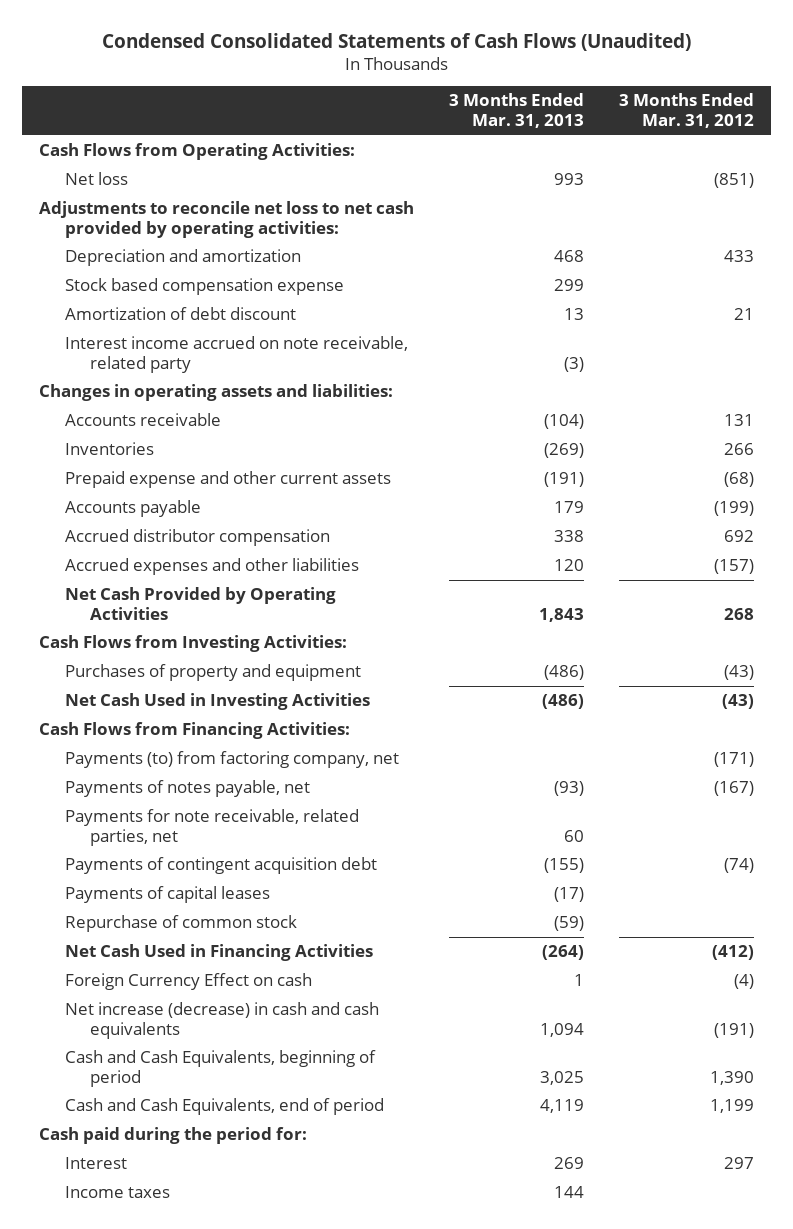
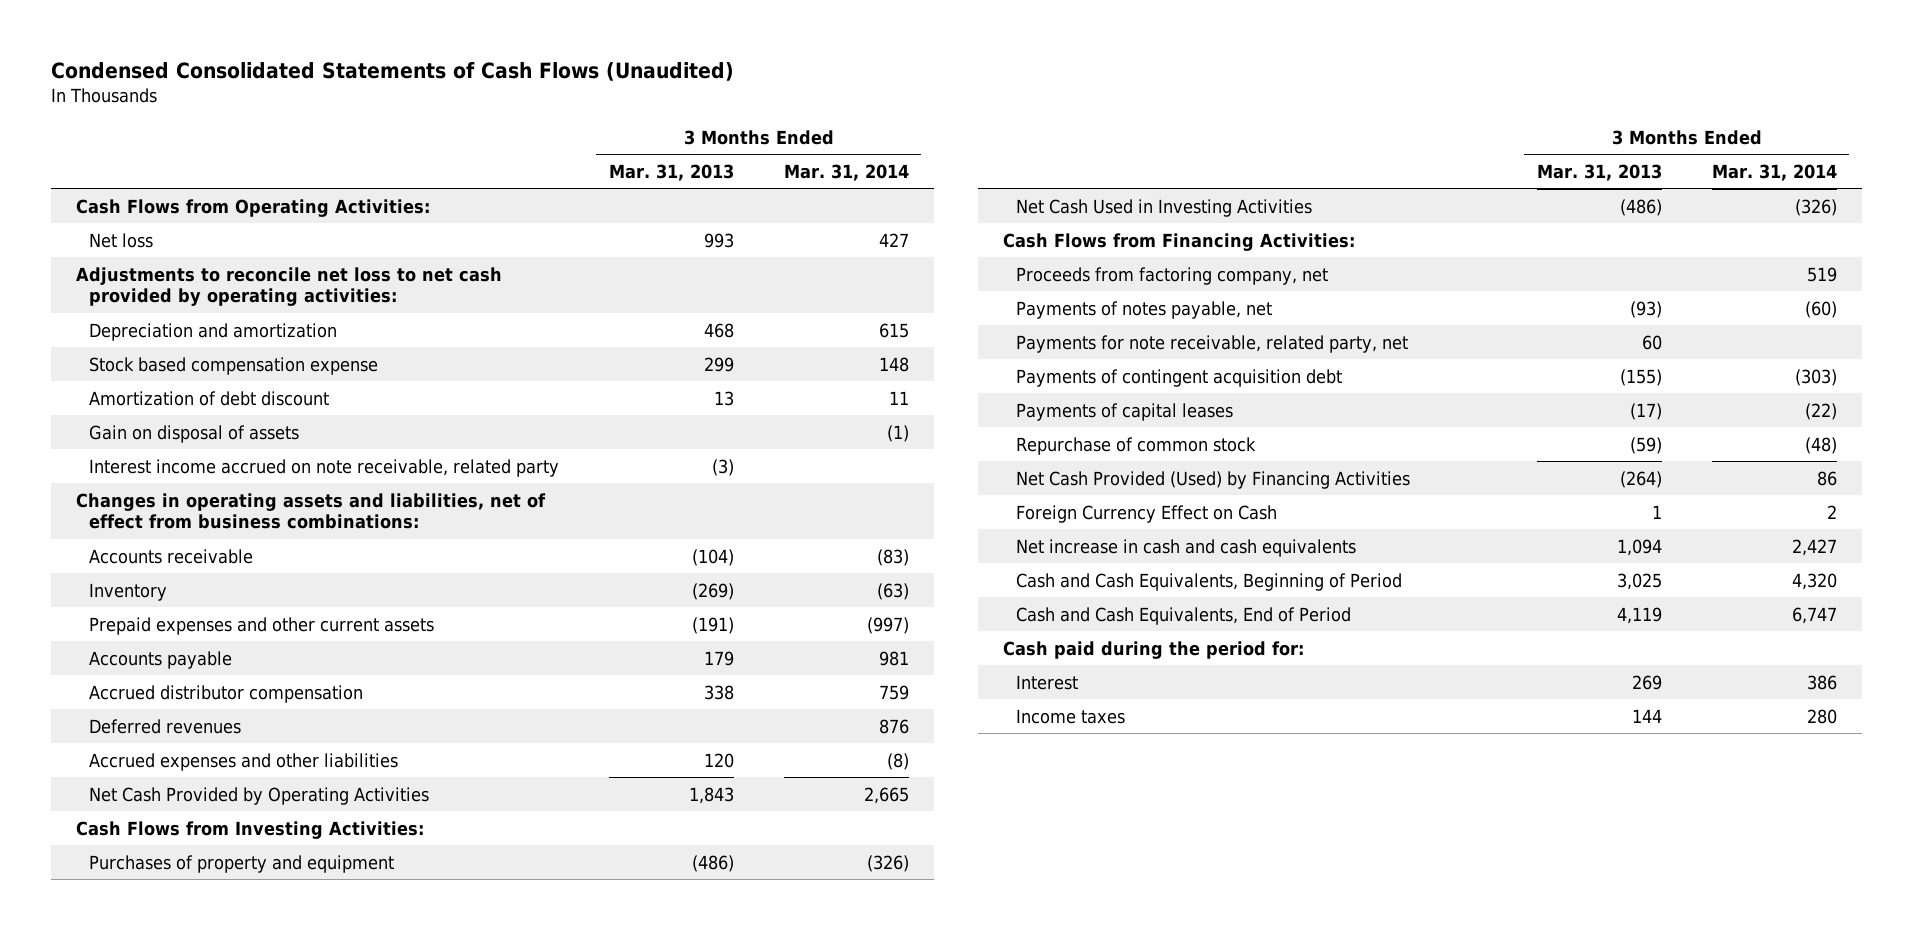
- | 3 Months Ended Mar. 31, 2013 | 3 Months Ended Mar. 31, 2012
+ | 3 Months Ended Mar. 31, 2013 | 3 Months Ended Mar. 31, 2014
+ Gain on disposal of assets | | (1)
- Changes in operating assets and liabilities:
+ Changes in operating assets and liabilities, net of effect from business combinations:
- Inventories | (269) | 266
- Prepaid expense and other current assets | (191) | (68)
+ Inventory | (269) | (63)
+ Prepaid expenses and other current assets | (191) | (997)
+ Deferred revenues | | 876
- Payments (to) from factoring company, net | | (171)
+ Proceeds from factoring company, net | | 519
- Payments for note receivable, related parties, net | 60 |
+ Payments for note receivable, related party, net | 60 |
- Net Cash Used in Financing Activities | (264) | (412)
- Foreign Currency Effect on cash | 1 | (4)
- Net increase (decrease) in cash and cash equivalents | 1,094 | (191)
- Cash and Cash Equivalents, beginning of period | 3,025 | 1,390
- Cash and Cash Equivalents, end of period | 4,119 | 1,199
+ Net Cash Provided (Used) by Financing Activities | (264) | 86
+ Foreign Currency Effect on Cash | 1 | 2
+ Net increase in cash and cash equivalents | 1,094 | 2,427
+ Cash and Cash Equivalents, Beginning of Period | 3,025 | 4,320
+ Cash and Cash Equivalents, End of Period | 4,119 | 6,747

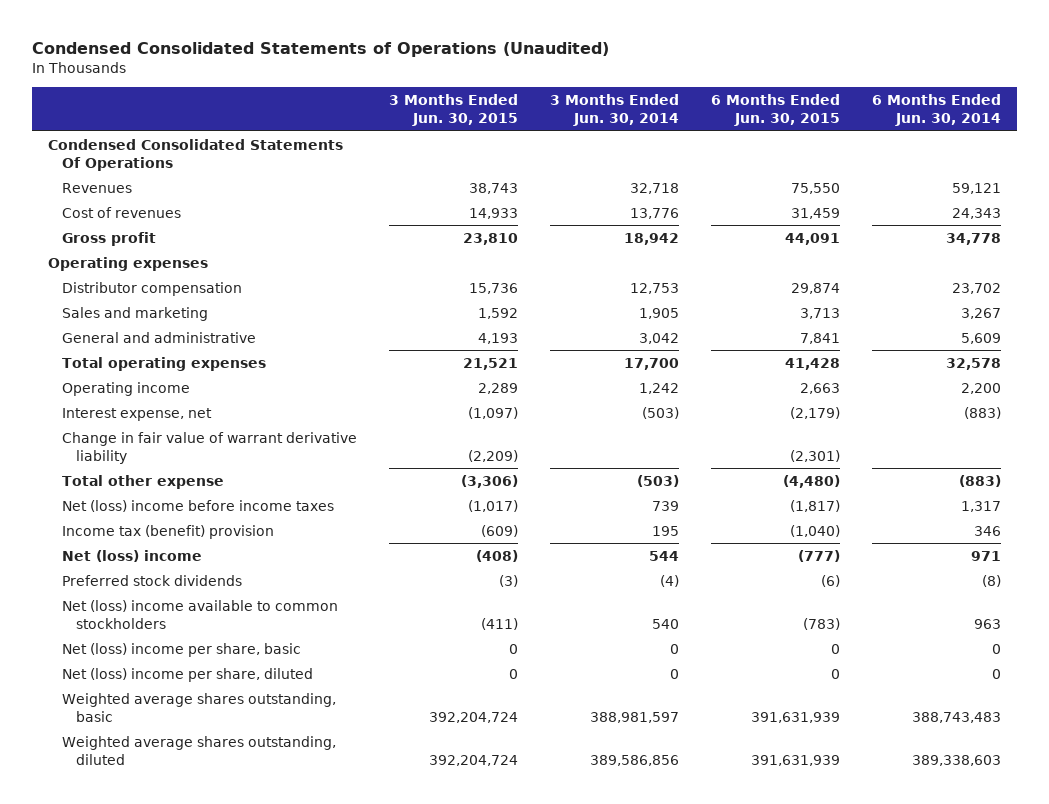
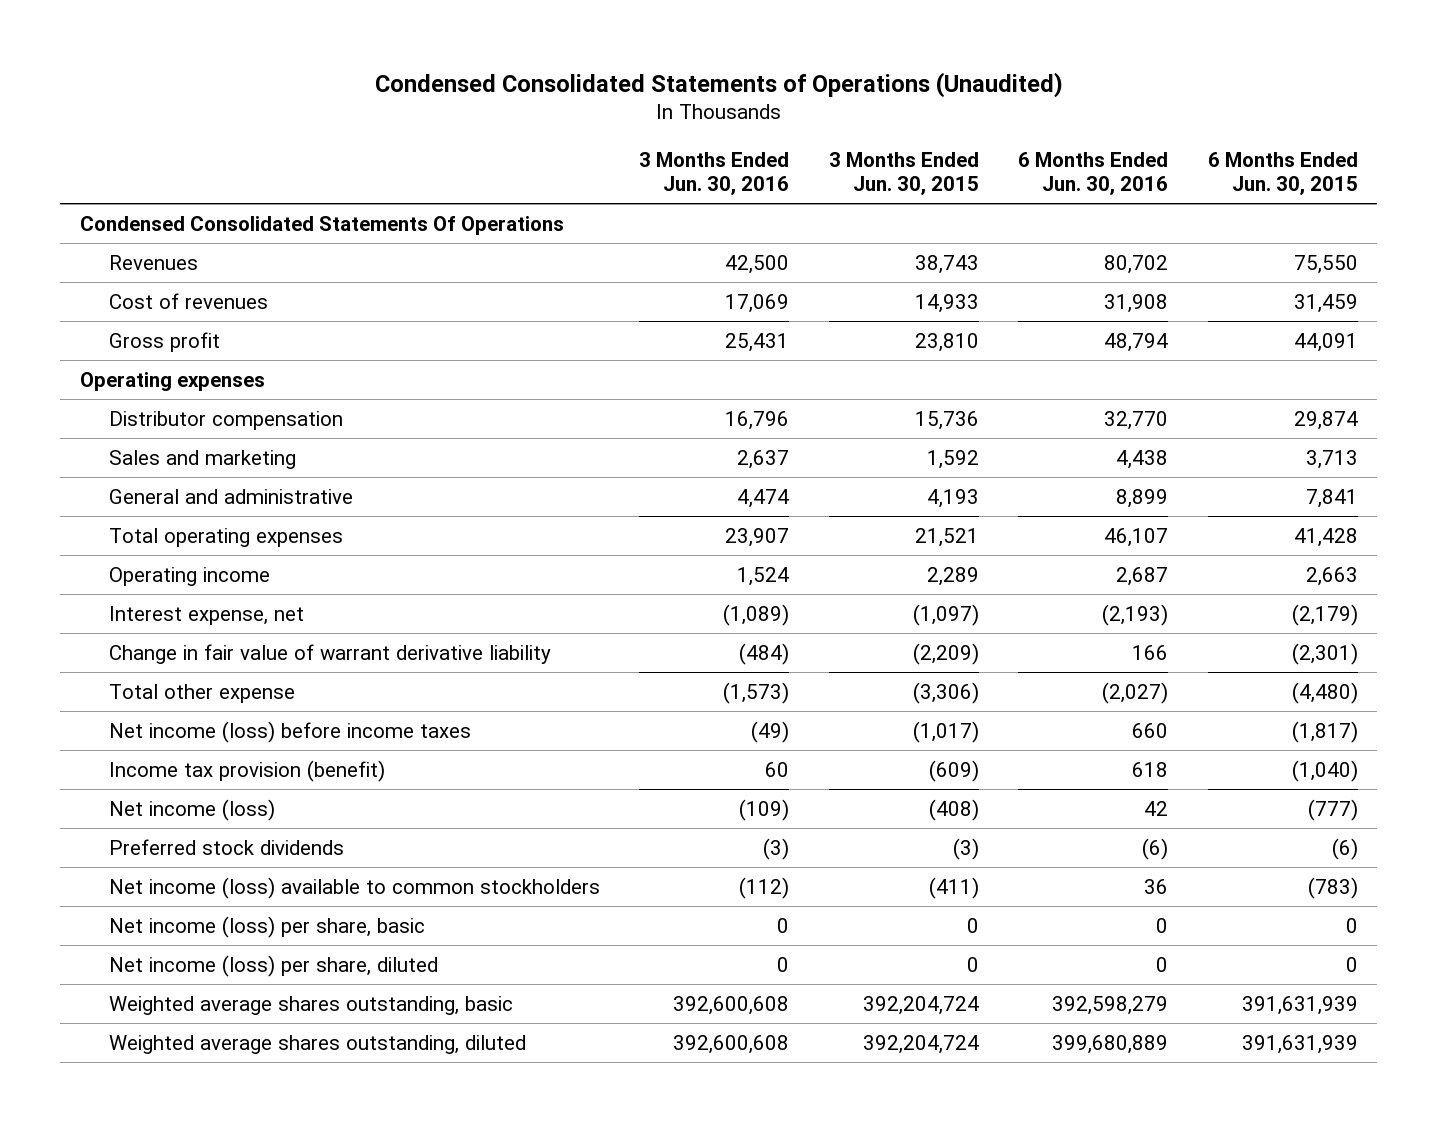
- | 3 Months Ended Jun. 30, 2015 | 3 Months Ended Jun. 30, 2014 | 6 Months Ended Jun. 30, 2015 | 6 Months Ended Jun. 30, 2014
+ | 3 Months Ended Jun. 30, 2016 | 3 Months Ended Jun. 30, 2015 | 6 Months Ended Jun. 30, 2016 | 6 Months Ended Jun. 30, 2015
- Net (loss) income before income taxes | (1,017) | 739 | (1,817) | 1,317
- Income tax (benefit) provision | (609) | 195 | (1,040) | 346
- Net (loss) income | (408) | 544 | (777) | 971
+ Net income (loss) before income taxes | (49) | (1,017) | 660 | (1,817)
+ Income tax provision (benefit) | 60 | (609) | 618 | (1,040)
+ Net income (loss) | (109) | (408) | 42 | (777)
- Net (loss) income available to common stockholders | (411) | 540 | (783) | 963
- Net (loss) income per share, basic | 0 | 0 | 0 | 0
- Net (loss) income per share, diluted | 0 | 0 | 0 | 0
+ Net income (loss) available to common stockholders | (112) | (411) | 36 | (783)
+ Net income (loss) per share, basic | 0 | 0 | 0 | 0
+ Net income (loss) per share, diluted | 0 | 0 | 0 | 0

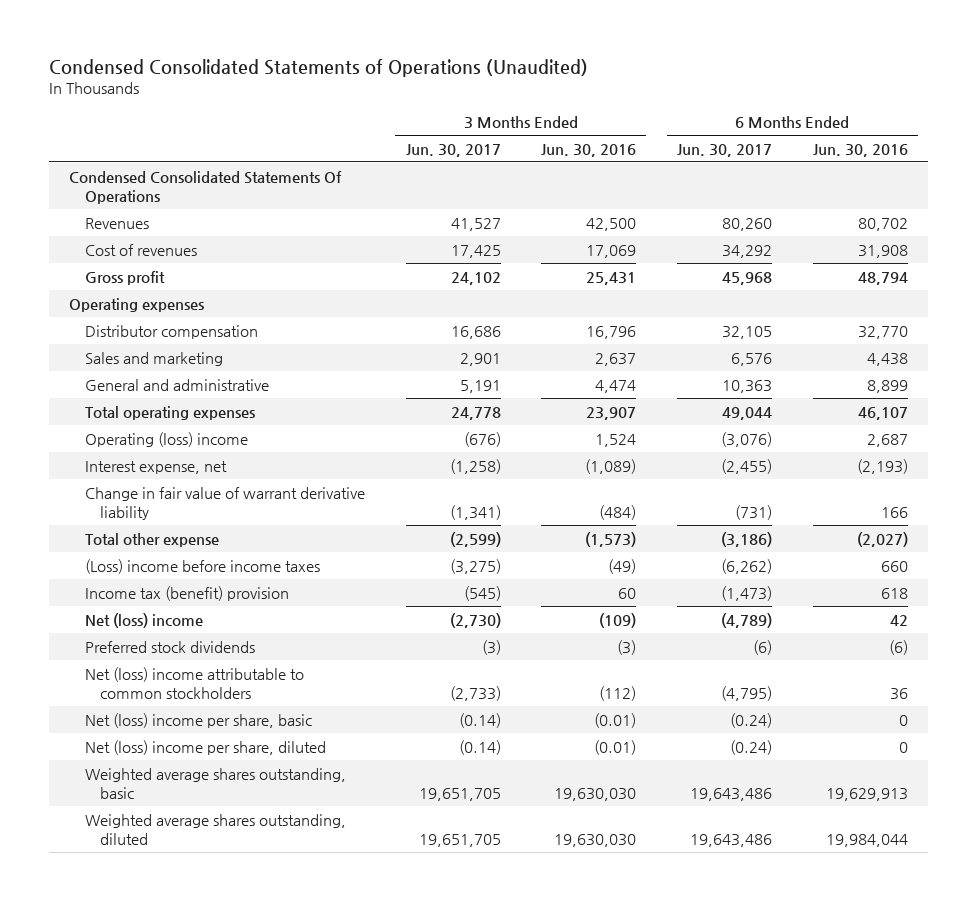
- | 3 Months Ended Jun. 30, 2016 | 3 Months Ended Jun. 30, 2015 | 6 Months Ended Jun. 30, 2016 | 6 Months Ended Jun. 30, 2015
+ | 3 Months Ended Jun. 30, 2017 | 3 Months Ended Jun. 30, 2016 | 6 Months Ended Jun. 30, 2017 | 6 Months Ended Jun. 30, 2016
- Operating income | 1,524 | 2,289 | 2,687 | 2,663
+ Operating (loss) income | (676) | 1,524 | (3,076) | 2,687
- Net income (loss) before income taxes | (49) | (1,017) | 660 | (1,817)
- Income tax provision (benefit) | 60 | (609) | 618 | (1,040)
- Net income (loss) | (109) | (408) | 42 | (777)
+ (Loss) income before income taxes | (3,275) | (49) | (6,262) | 660
+ Income tax (benefit) provision | (545) | 60 | (1,473) | 618
+ Net (loss) income | (2,730) | (109) | (4,789) | 42
- Net income (loss) available to common stockholders | (112) | (411) | 36 | (783)
- Net income (loss) per share, basic | 0 | 0 | 0 | 0
- Net income (loss) per share, diluted | 0 | 0 | 0 | 0
- Weighted average shares outstanding, basic | 392,600,608 | 392,204,724 | 392,598,279 | 391,631,939
- Weighted average shares outstanding, diluted | 392,600,608 | 392,204,724 | 399,680,889 | 391,631,939
+ Net (loss) income attributable to common stockholders | (2,733) | (112) | (4,795) | 36
+ Net (loss) income per share, basic | (0.14) | (0.01) | (0.24) | 0
+ Net (loss) income per share, diluted | (0.14) | (0.01) | (0.24) | 0
+ Weighted average shares outstanding, basic | 19,651,705 | 19,630,030 | 19,643,486 | 19,629,913
+ Weighted average shares outstanding, diluted | 19,651,705 | 19,630,030 | 19,643,486 | 19,984,044

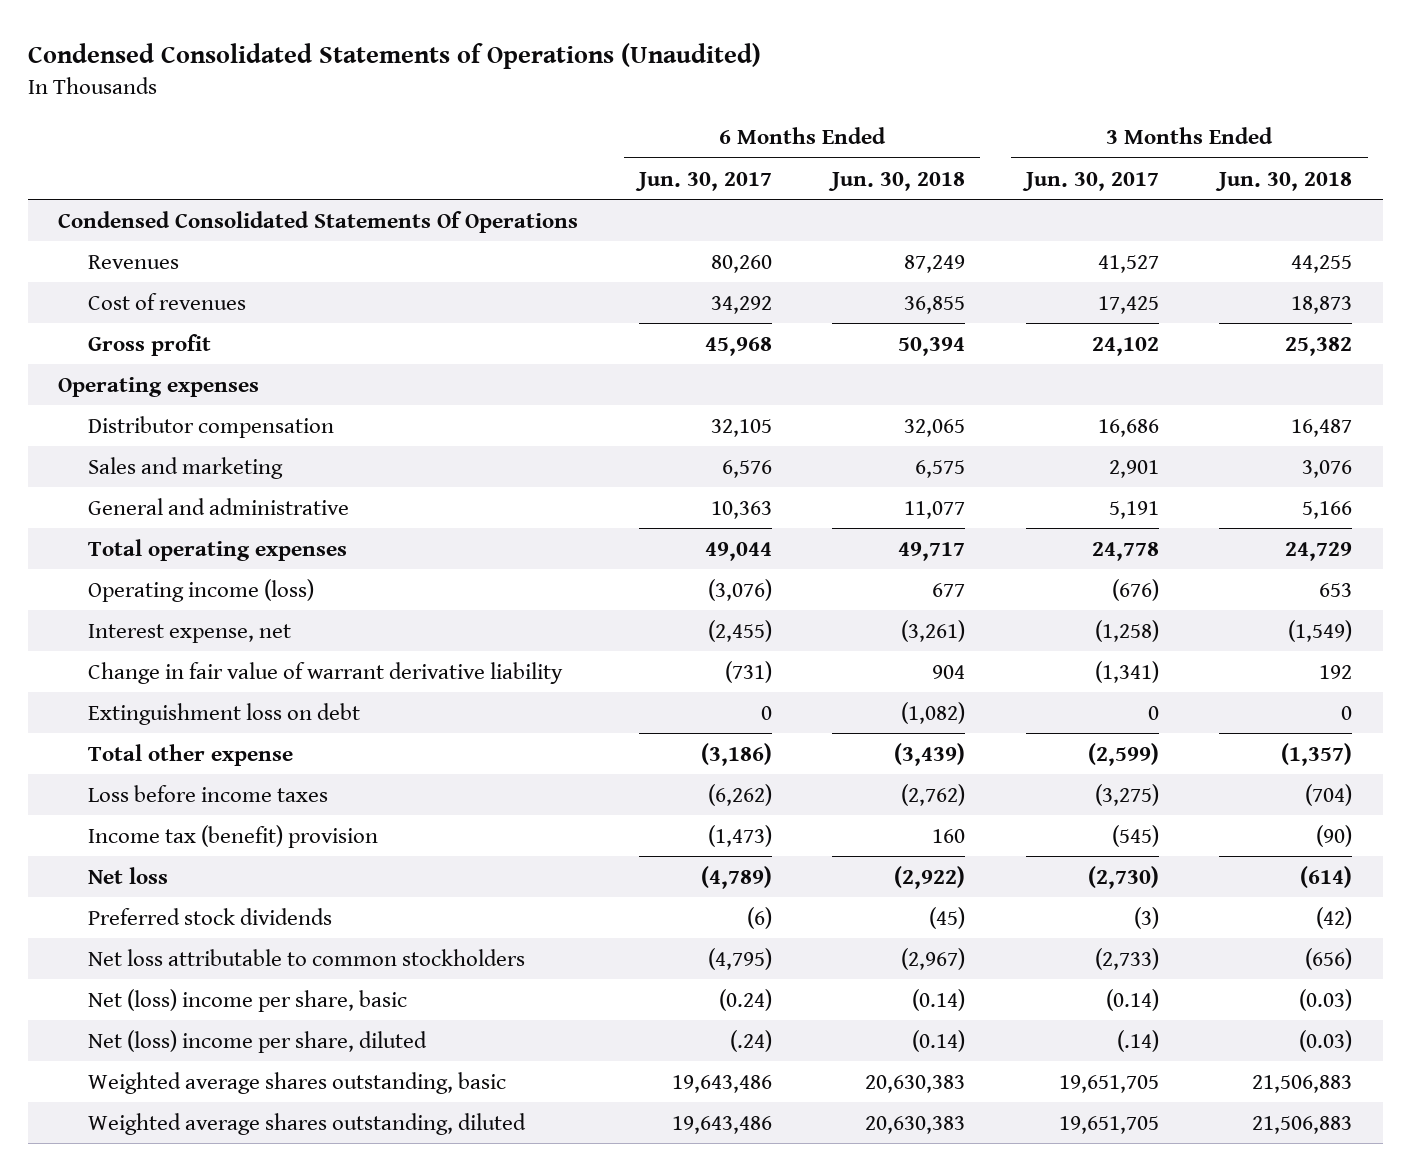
- | 3 Months Ended Jun. 30, 2017 | 3 Months Ended Jun. 30, 2016 | 6 Months Ended Jun. 30, 2017 | 6 Months Ended Jun. 30, 2016
+ | 6 Months Ended Jun. 30, 2017 | 6 Months Ended Jun. 30, 2018 | 3 Months Ended Jun. 30, 2017 | 3 Months Ended Jun. 30, 2018
- Operating (loss) income | (676) | 1,524 | (3,076) | 2,687
+ Operating income (loss) | (3,076) | 677 | (676) | 653
+ Extinguishment loss on debt | 0 | (1,082) | 0 | 0
- (Loss) income before income taxes | (3,275) | (49) | (6,262) | 660
+ Loss before income taxes | (6,262) | (2,762) | (3,275) | (704)
- Net (loss) income | (2,730) | (109) | (4,789) | 42
+ Net loss | (4,789) | (2,922) | (2,730) | (614)
- Net (loss) income attributable to common stockholders | (2,733) | (112) | (4,795) | 36
+ Net loss attributable to common stockholders | (4,795) | (2,967) | (2,733) | (656)
- Net (loss) income per share, diluted | (0.14) | (0.01) | (0.24) | 0
+ Net (loss) income per share, diluted | (.24) | (0.14) | (.14) | (0.03)

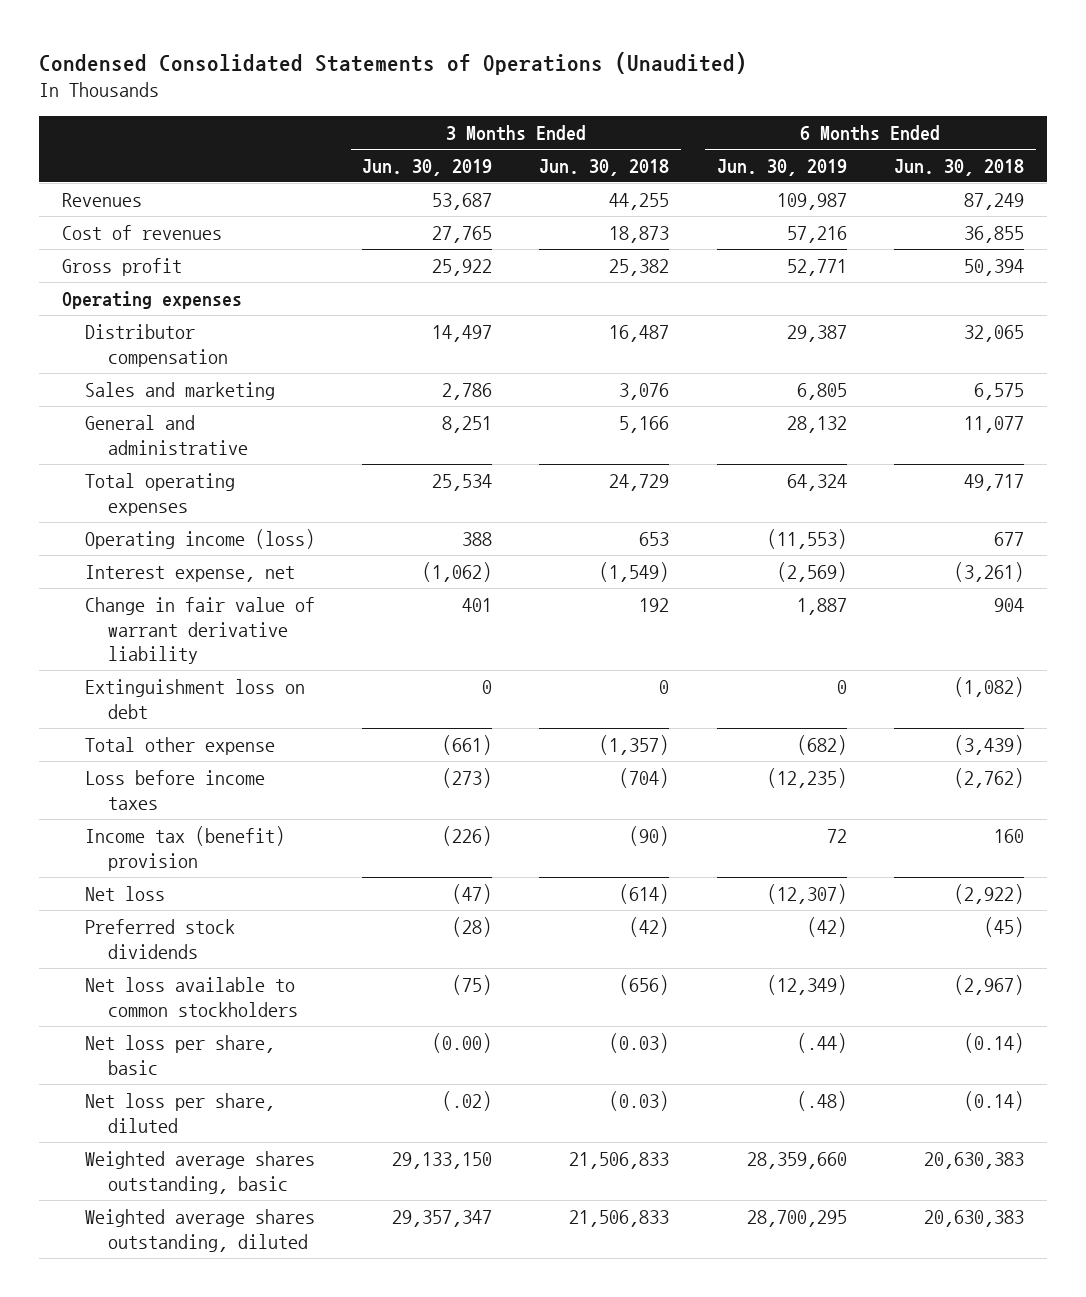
- | 6 Months Ended Jun. 30, 2017 | 6 Months Ended Jun. 30, 2018 | 3 Months Ended Jun. 30, 2017 | 3 Months Ended Jun. 30, 2018
+ | 3 Months Ended Jun. 30, 2019 | 3 Months Ended Jun. 30, 2018 | 6 Months Ended Jun. 30, 2019 | 6 Months Ended Jun. 30, 2018
- Condensed Consolidated Statements Of Operations
- Net loss attributable to common stockholders | (4,795) | (2,967) | (2,733) | (656)
- Net (loss) income per share, basic | (0.24) | (0.14) | (0.14) | (0.03)
- Net (loss) income per share, diluted | (.24) | (0.14) | (.14) | (0.03)
- Weighted average shares outstanding, basic | 19,643,486 | 20,630,383 | 19,651,705 | 21,506,883
- Weighted average shares outstanding, diluted | 19,643,486 | 20,630,383 | 19,651,705 | 21,506,883
+ Net loss available to common stockholders | (75) | (656) | (12,349) | (2,967)
+ Net loss per share, basic | (0.00) | (0.03) | (.44) | (0.14)
+ Net loss per share, diluted | (.02) | (0.03) | (.48) | (0.14)
+ Weighted average shares outstanding, basic | 29,133,150 | 21,506,833 | 28,359,660 | 20,630,383
+ Weighted average shares outstanding, diluted | 29,357,347 | 21,506,833 | 28,700,295 | 20,630,383

